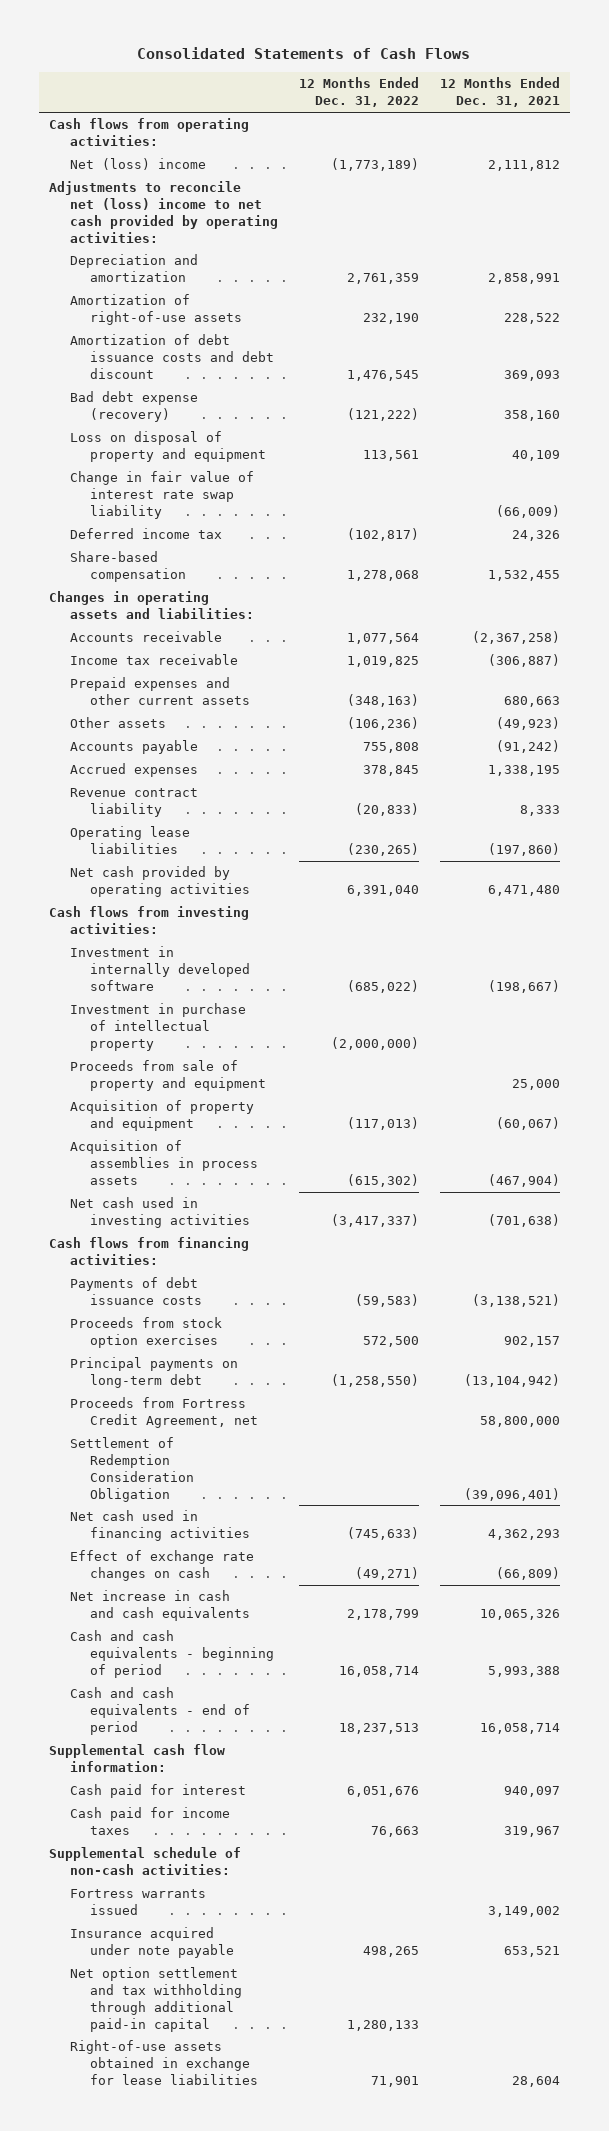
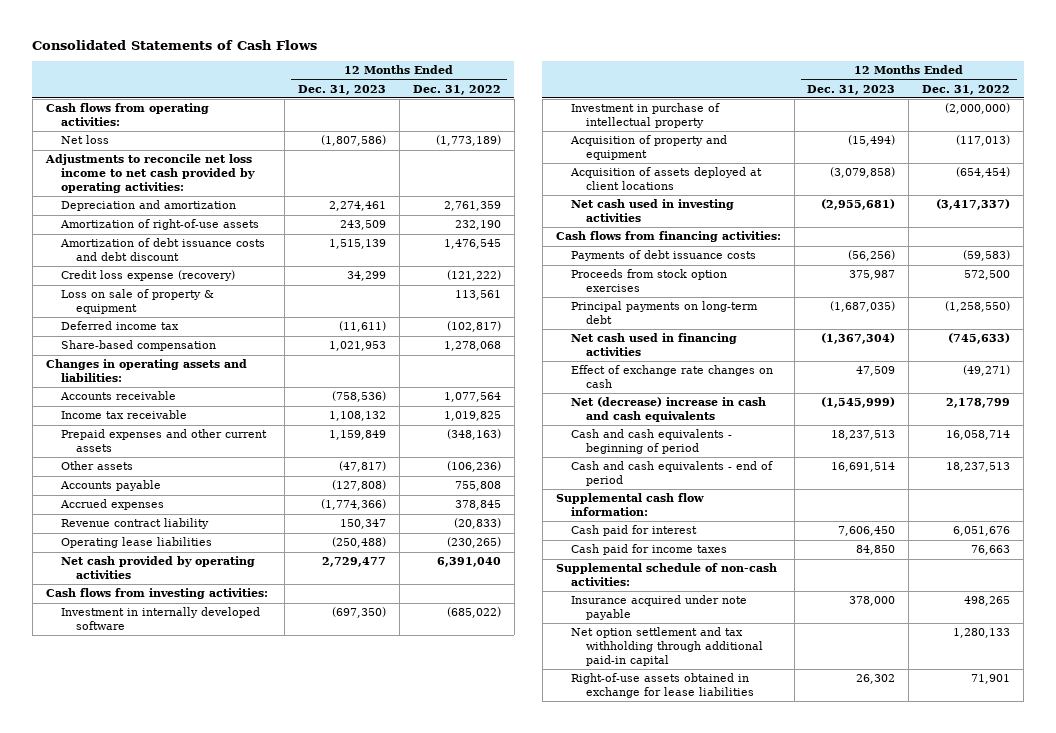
- | 12 Months Ended Dec. 31, 2022 | 12 Months Ended Dec. 31, 2021
+ | 12 Months Ended Dec. 31, 2023 | 12 Months Ended Dec. 31, 2022
- Net (loss) income | (1,773,189) | 2,111,812
- Adjustments to reconcile net (loss) income to net cash provided by operating activities:
+ Net loss | (1,807,586) | (1,773,189)
+ Adjustments to reconcile net loss income to net cash provided by operating activities:
- Bad debt expense (recovery) | (121,222) | 358,160
- Loss on disposal of property and equipment | 113,561 | 40,109
- Change in fair value of interest rate swap liability | | (66,009)
+ Credit loss expense (recovery) | 34,299 | (121,222)
+ Loss on sale of property & equipment | | 113,561
- Proceeds from sale of property and equipment | | 25,000
- Acquisition of assemblies in process assets | (615,302) | (467,904)
+ Acquisition of assets deployed at client locations | (3,079,858) | (654,454)
- Proceeds from Fortress Credit Agreement, net | | 58,800,000
- Settlement of Redemption Consideration Obligation | | (39,096,401)
- Net increase in cash and cash equivalents | 2,178,799 | 10,065,326
+ Net (decrease) increase in cash and cash equivalents | (1,545,999) | 2,178,799
- Fortress warrants issued | | 3,149,002

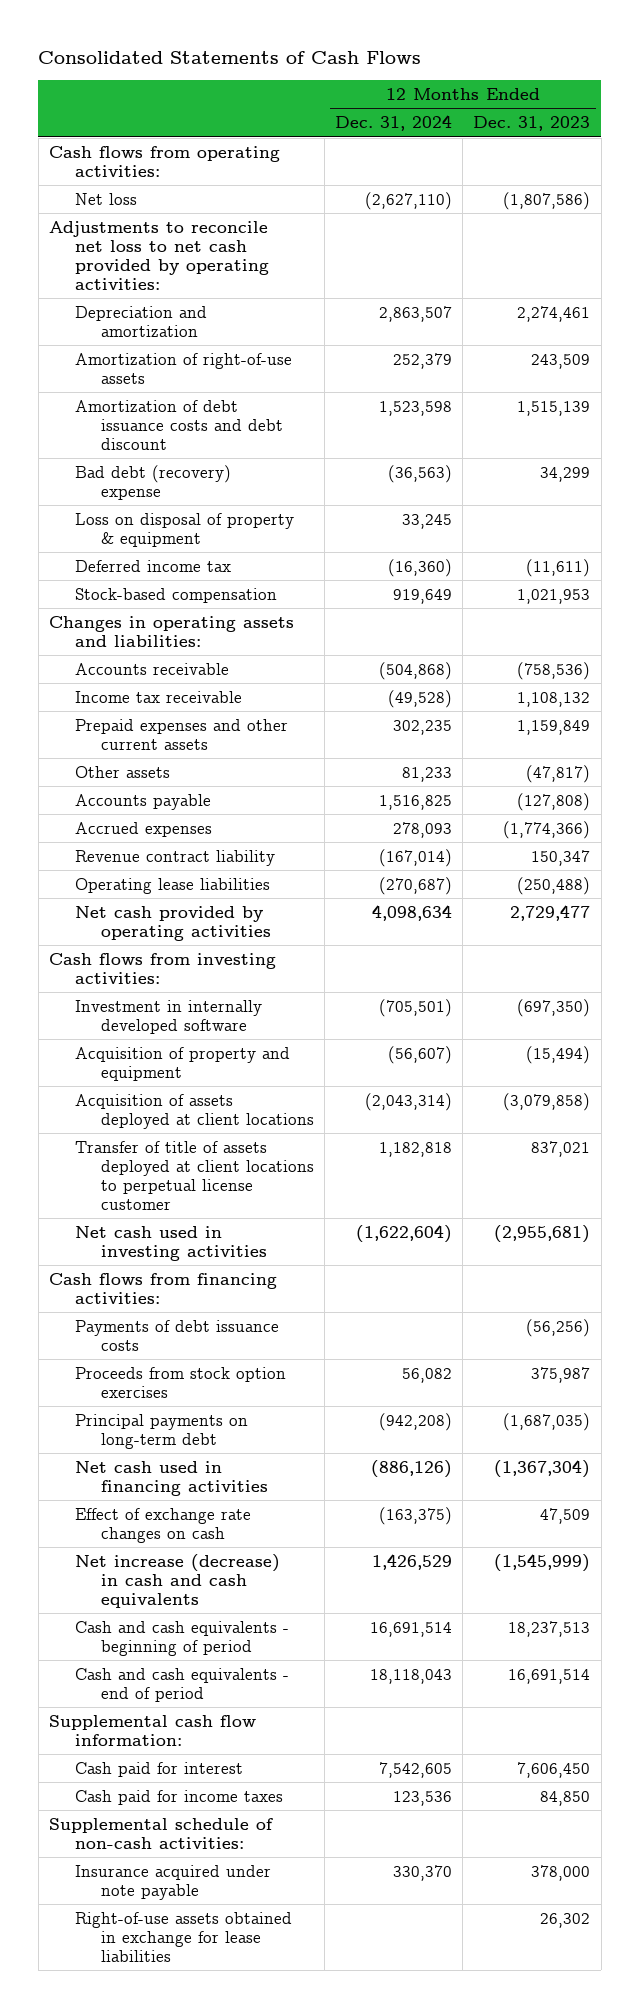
- | 12 Months Ended Dec. 31, 2023 | 12 Months Ended Dec. 31, 2022
+ | 12 Months Ended Dec. 31, 2024 | 12 Months Ended Dec. 31, 2023
- Adjustments to reconcile net loss income to net cash provided by operating activities:
+ Adjustments to reconcile net loss to net cash provided by operating activities:
- Credit loss expense (recovery) | 34,299 | (121,222)
- Loss on sale of property & equipment | | 113,561
+ Bad debt (recovery) expense | (36,563) | 34,299
+ Loss on disposal of property & equipment | 33,245 |
- Share-based compensation | 1,021,953 | 1,278,068
+ Stock-based compensation | 919,649 | 1,021,953
- Investment in purchase of intellectual property | | (2,000,000)
+ Transfer of title of assets deployed at client locations to perpetual license customer | 1,182,818 | 837,021
- Net (decrease) increase in cash and cash equivalents | (1,545,999) | 2,178,799
+ Net increase (decrease) in cash and cash equivalents | 1,426,529 | (1,545,999)
- Net option settlement and tax withholding through additional paid-in capital | | 1,280,133

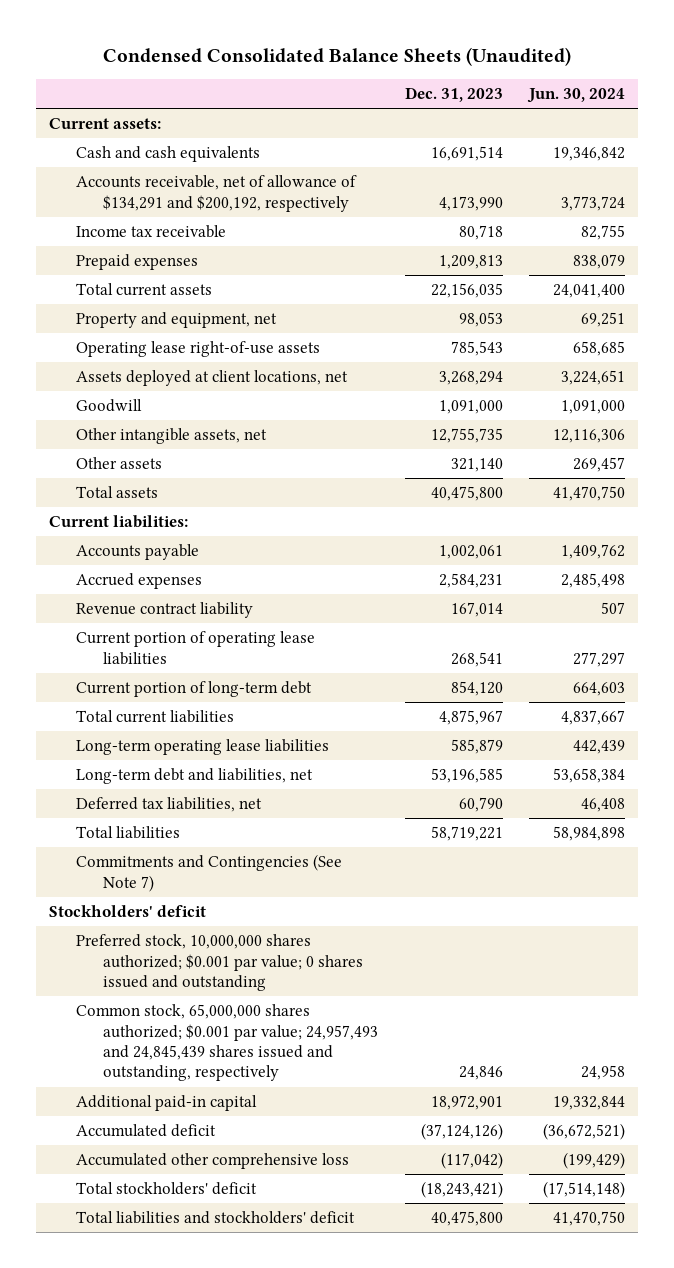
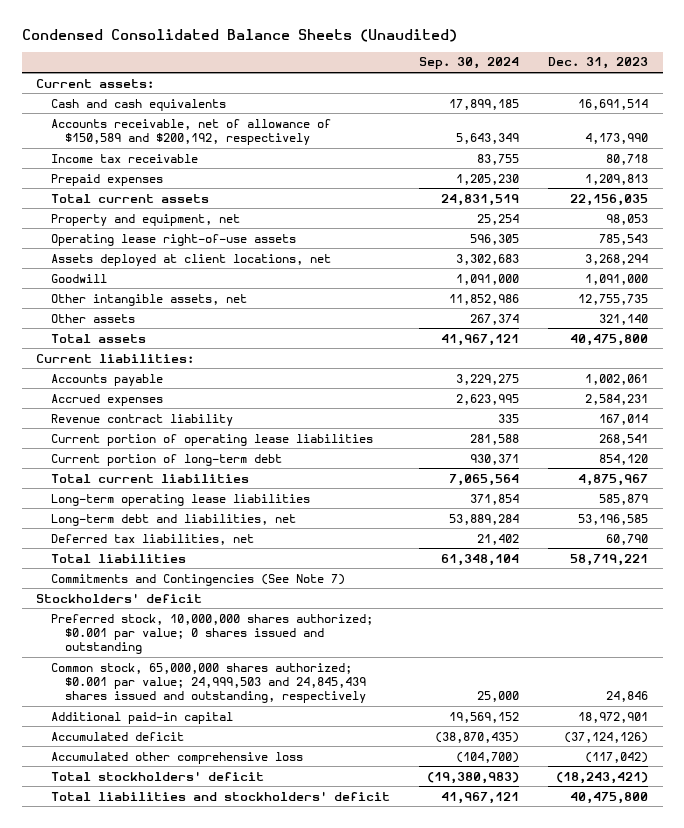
- | Dec. 31, 2023 | Jun. 30, 2024
+ | Sep. 30, 2024 | Dec. 31, 2023
- Accounts receivable, net of allowance of $134,291 and $200,192, respectively | 4,173,990 | 3,773,724
+ Accounts receivable, net of allowance of $150,589 and $200,192, respectively | 5,643,349 | 4,173,990
- Common stock, 65,000,000 shares authorized; $0.001 par value; 24,957,493 and 24,845,439 shares issued and outstanding, respectively | 24,846 | 24,958
+ Common stock, 65,000,000 shares authorized; $0.001 par value; 24,999,503 and 24,845,439 shares issued and outstanding, respectively | 25,000 | 24,846

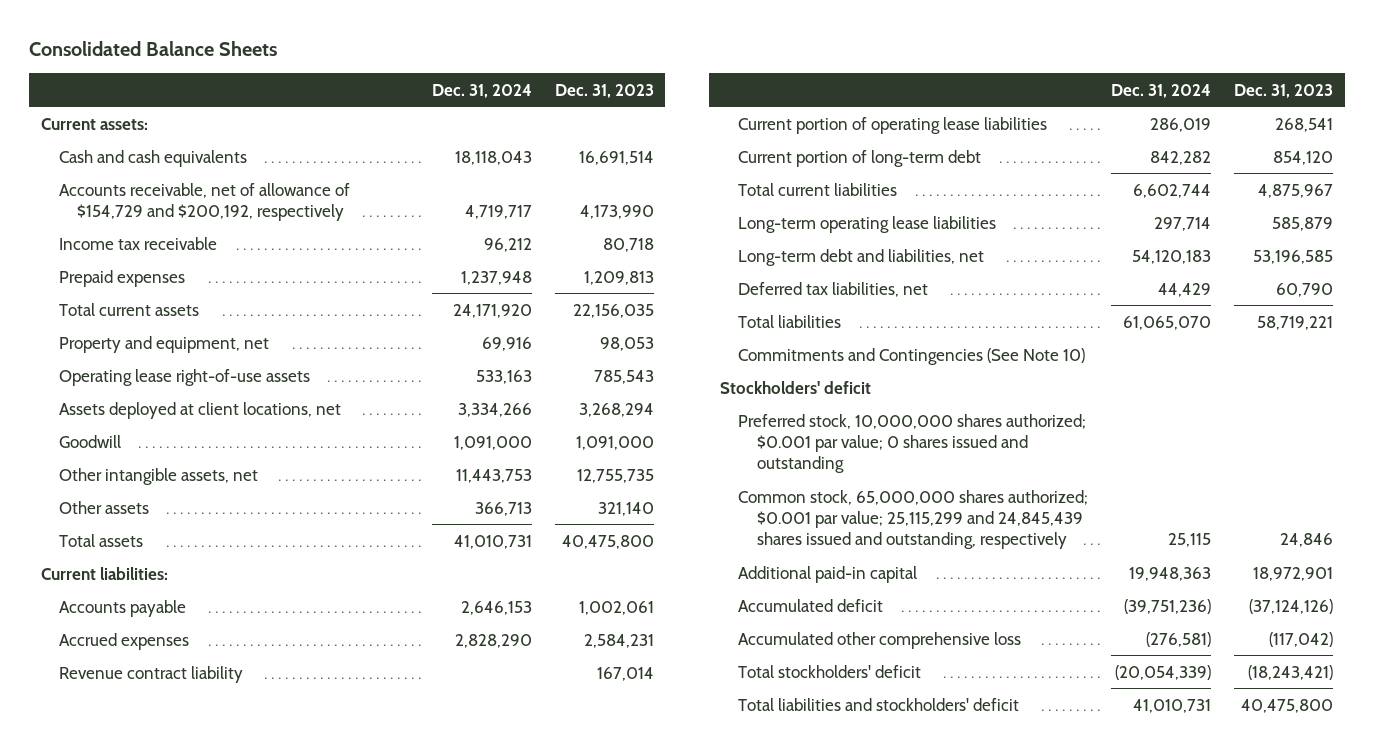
- Condensed Consolidated Balance Sheets (Unaudited)
+ Consolidated Balance Sheets
- | Sep. 30, 2024 | Dec. 31, 2023
+ | Dec. 31, 2024 | Dec. 31, 2023
- Accounts receivable, net of allowance of $150,589 and $200,192, respectively | 5,643,349 | 4,173,990
+ Accounts receivable, net of allowance of $154,729 and $200,192, respectively | 4,719,717 | 4,173,990
- Commitments and Contingencies (See Note 7)
+ Commitments and Contingencies (See Note 10)
- Common stock, 65,000,000 shares authorized; $0.001 par value; 24,999,503 and 24,845,439 shares issued and outstanding, respectively | 25,000 | 24,846
+ Common stock, 65,000,000 shares authorized; $0.001 par value; 25,115,299 and 24,845,439 shares issued and outstanding, respectively | 25,115 | 24,846

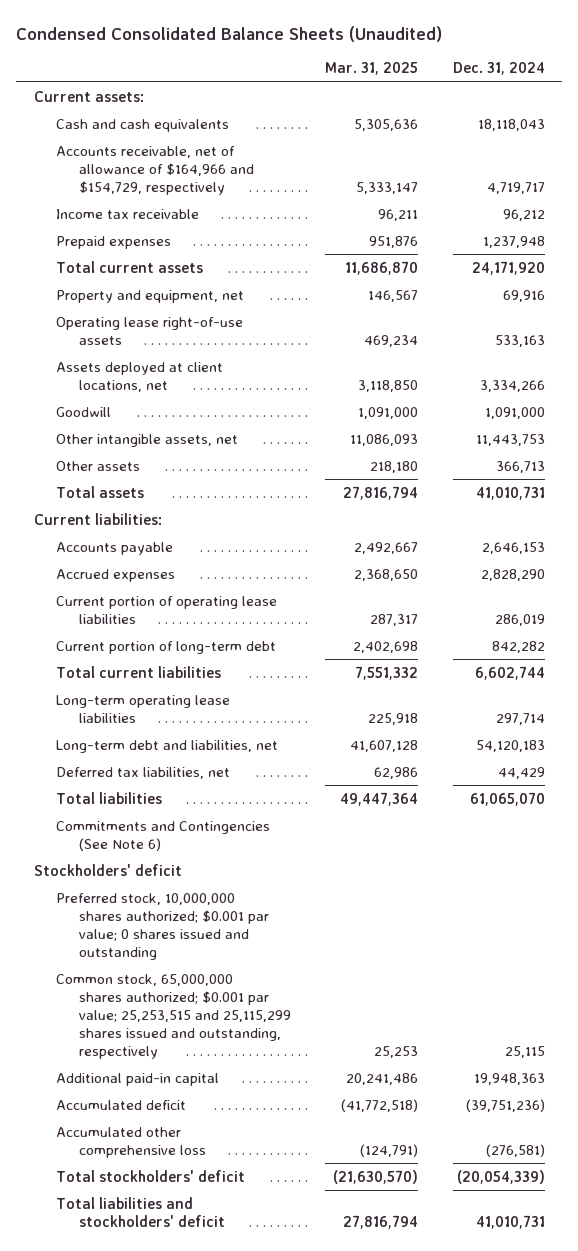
- Consolidated Balance Sheets
+ Condensed Consolidated Balance Sheets (Unaudited)
- | Dec. 31, 2024 | Dec. 31, 2023
+ | Mar. 31, 2025 | Dec. 31, 2024
- Accounts receivable, net of allowance of $154,729 and $200,192, respectively | 4,719,717 | 4,173,990
+ Accounts receivable, net of allowance of $164,966 and $154,729, respectively | 5,333,147 | 4,719,717
- Revenue contract liability | | 167,014
- Commitments and Contingencies (See Note 10)
+ Commitments and Contingencies (See Note 6)
- Common stock, 65,000,000 shares authorized; $0.001 par value; 25,115,299 and 24,845,439 shares issued and outstanding, respectively | 25,115 | 24,846
+ Common stock, 65,000,000 shares authorized; $0.001 par value; 25,253,515 and 25,115,299 shares issued and outstanding, respectively | 25,253 | 25,115

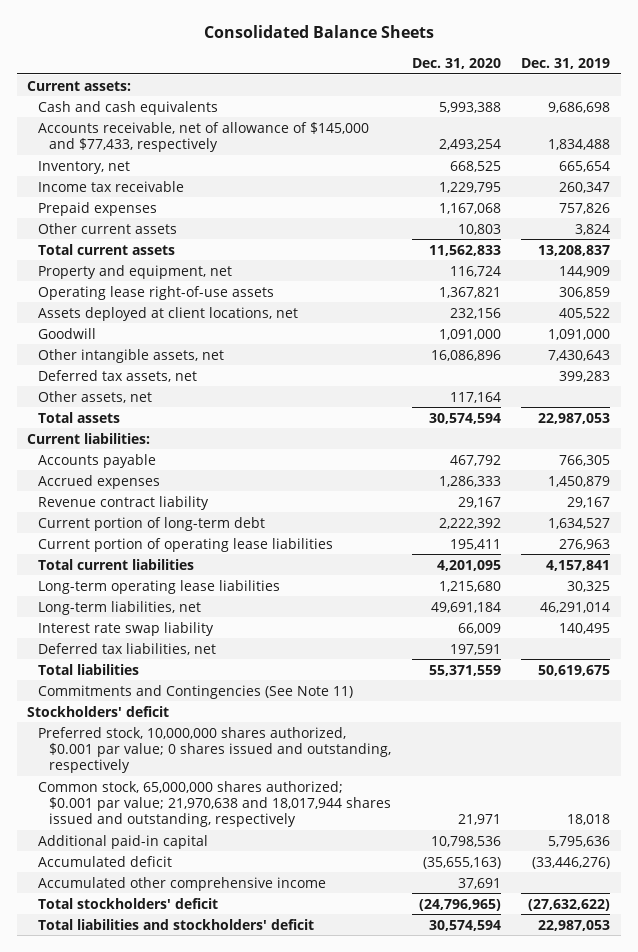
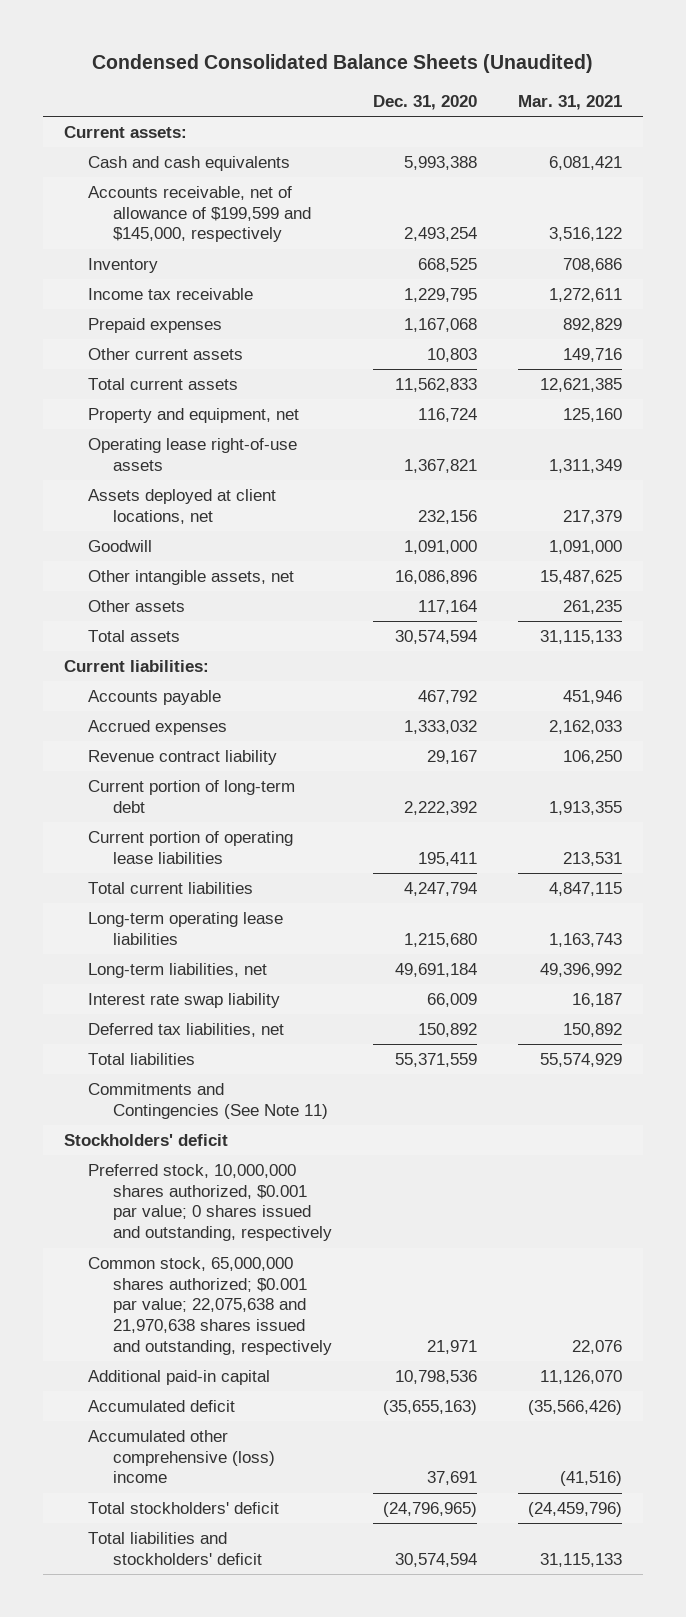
- Consolidated Balance Sheets
+ Condensed Consolidated Balance Sheets (Unaudited)
- | Dec. 31, 2020 | Dec. 31, 2019
+ | Dec. 31, 2020 | Mar. 31, 2021
- Accounts receivable, net of allowance of $145,000 and $77,433, respectively | 2,493,254 | 1,834,488
- Inventory, net | 668,525 | 665,654
+ Accounts receivable, net of allowance of $199,599 and $145,000, respectively | 2,493,254 | 3,516,122
+ Inventory | 668,525 | 708,686
- Deferred tax assets, net | | 399,283
- Other assets, net | 117,164 |
+ Other assets | 117,164 | 261,235
- Accrued expenses | 1,286,333 | 1,450,879
+ Accrued expenses | 1,333,032 | 2,162,033
- Total current liabilities | 4,201,095 | 4,157,841
+ Total current liabilities | 4,247,794 | 4,847,115
- Deferred tax liabilities, net | 197,591 |
+ Deferred tax liabilities, net | 150,892 | 150,892
- Common stock, 65,000,000 shares authorized; $0.001 par value; 21,970,638 and 18,017,944 shares issued and outstanding, respectively | 21,971 | 18,018
+ Common stock, 65,000,000 shares authorized; $0.001 par value; 22,075,638 and 21,970,638 shares issued and outstanding, respectively | 21,971 | 22,076
- Accumulated other comprehensive income | 37,691 |
+ Accumulated other comprehensive (loss) income | 37,691 | (41,516)

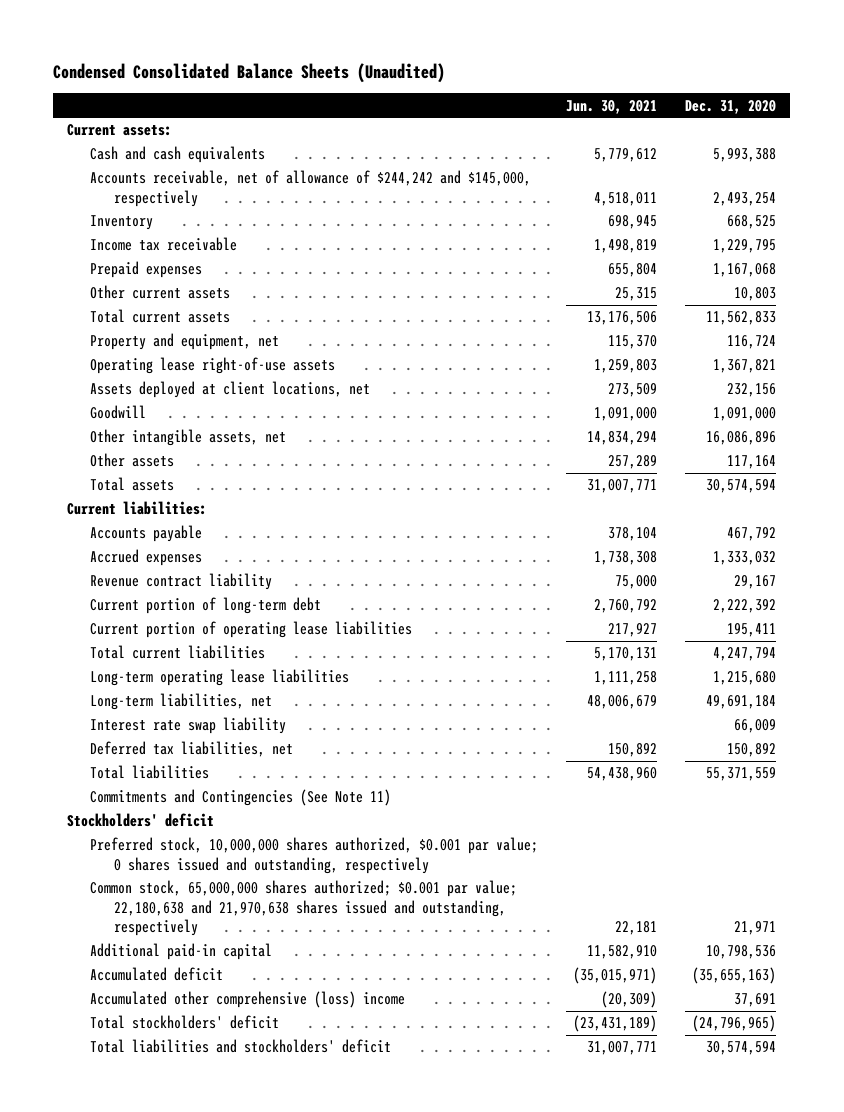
- | Dec. 31, 2020 | Mar. 31, 2021
+ | Jun. 30, 2021 | Dec. 31, 2020
- Accounts receivable, net of allowance of $199,599 and $145,000, respectively | 2,493,254 | 3,516,122
+ Accounts receivable, net of allowance of $244,242 and $145,000, respectively | 4,518,011 | 2,493,254
- Common stock, 65,000,000 shares authorized; $0.001 par value; 22,075,638 and 21,970,638 shares issued and outstanding, respectively | 21,971 | 22,076
+ Common stock, 65,000,000 shares authorized; $0.001 par value; 22,180,638 and 21,970,638 shares issued and outstanding, respectively | 22,181 | 21,971

